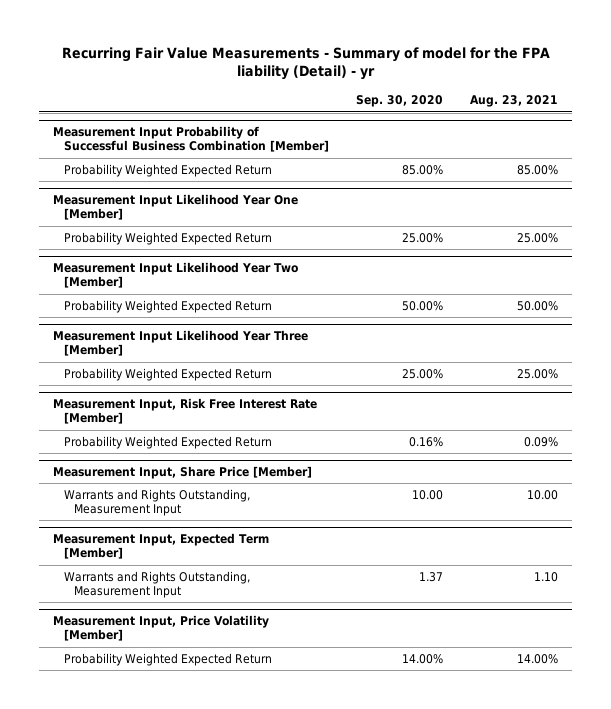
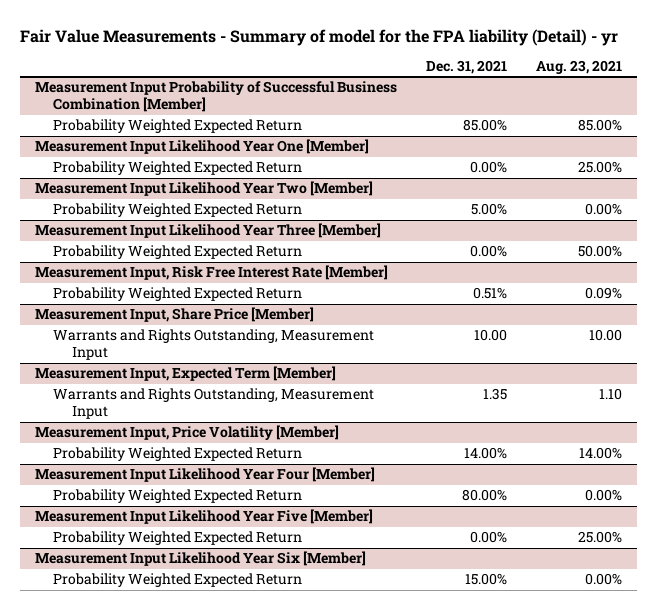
- Recurring Fair Value Measurements - Summary of model for the FPA liability (Detail) - yr
+ Fair Value Measurements - Summary of model for the FPA liability (Detail) - yr
- | Sep. 30, 2020 | Aug. 23, 2021
+ | Dec. 31, 2021 | Aug. 23, 2021
@ Measurement Input Likelihood Year Two [Member]
- Probability Weighted Expected Return | 50.00% | 50.00%
+ Probability Weighted Expected Return | 5.00% | 0.00%
@ Measurement Input Likelihood Year Three [Member]
- Probability Weighted Expected Return | 25.00% | 25.00%
+ Probability Weighted Expected Return | 0.00% | 50.00%
+ Measurement Input Likelihood Year Four [Member]
+ Probability Weighted Expected Return | 80.00% | 0.00%
+ Measurement Input Likelihood Year Five [Member]
+ Probability Weighted Expected Return | 0.00% | 25.00%
+ Measurement Input Likelihood Year Six [Member]
+ Probability Weighted Expected Return | 15.00% | 0.00%

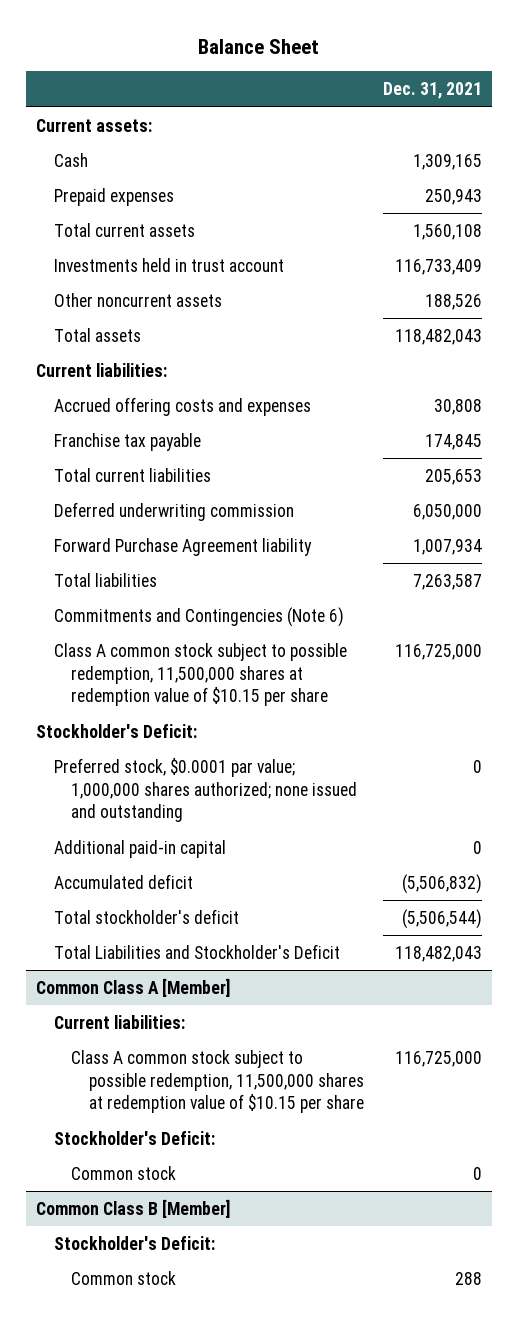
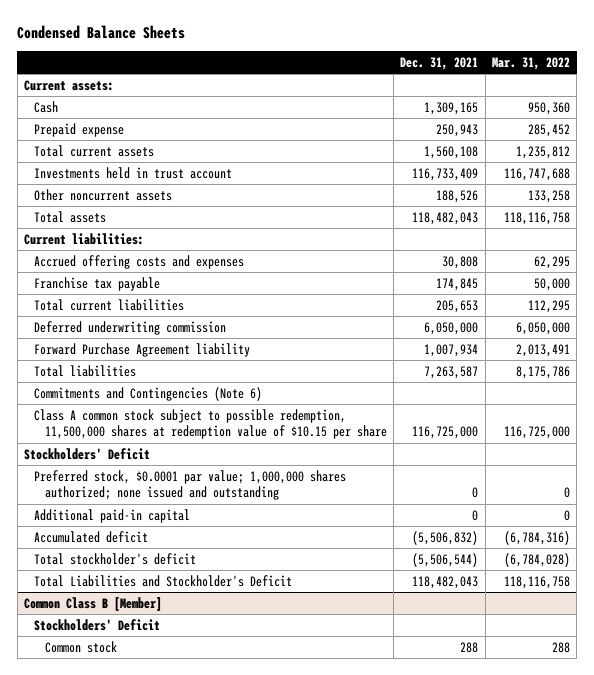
- Balance Sheet
+ Condensed Balance Sheets
- | Dec. 31, 2021
+ | Dec. 31, 2021 | Mar. 31, 2022
- Prepaid expenses | 250,943
+ Prepaid expense | 250,943 | 285,452
- Stockholder's Deficit:
+ Stockholders' Deficit
- Common Class A [Member]
- Current liabilities:
- Class A common stock subject to possible redemption, 11,500,000 shares at redemption value of $10.15 per share | 116,725,000
- Stockholder's Deficit:
- Common stock | 0
@ Common Class B [Member]
- Stockholder's Deficit:
+ Stockholders' Deficit

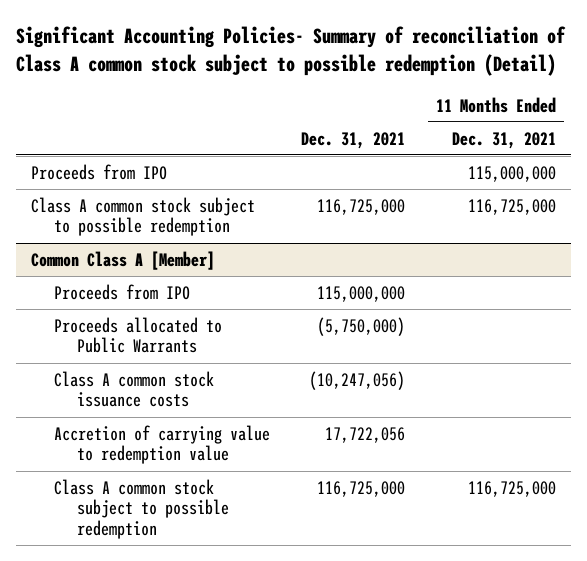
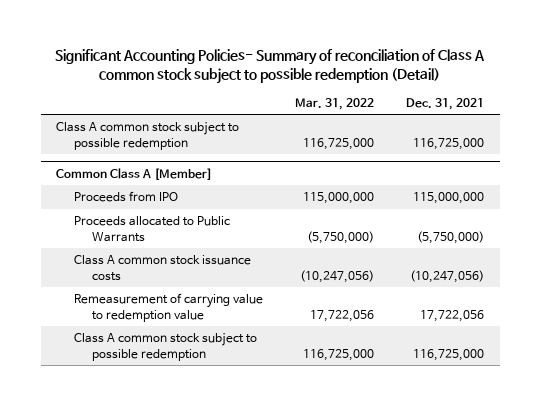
- | Dec. 31, 2021 | 11 Months Ended Dec. 31, 2021
+ | Mar. 31, 2022 | Dec. 31, 2021
- Proceeds from IPO | | 115,000,000
@ Common Class A [Member]
- Accretion of carrying value to redemption value | 17,722,056 |
+ Remeasurement of carrying value to redemption value | 17,722,056 | 17,722,056

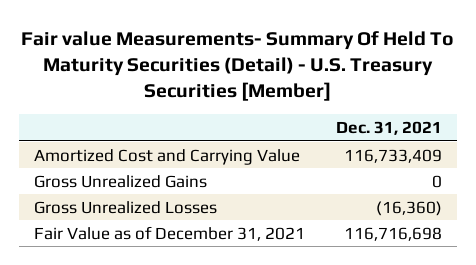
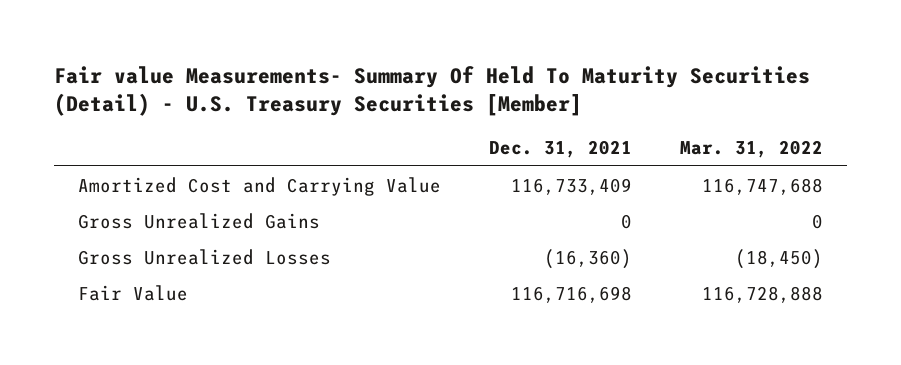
- | Dec. 31, 2021
+ | Dec. 31, 2021 | Mar. 31, 2022
- Fair Value as of December 31, 2021 | 116,716,698
+ Fair Value | 116,716,698 | 116,728,888

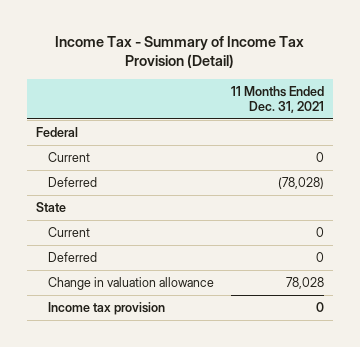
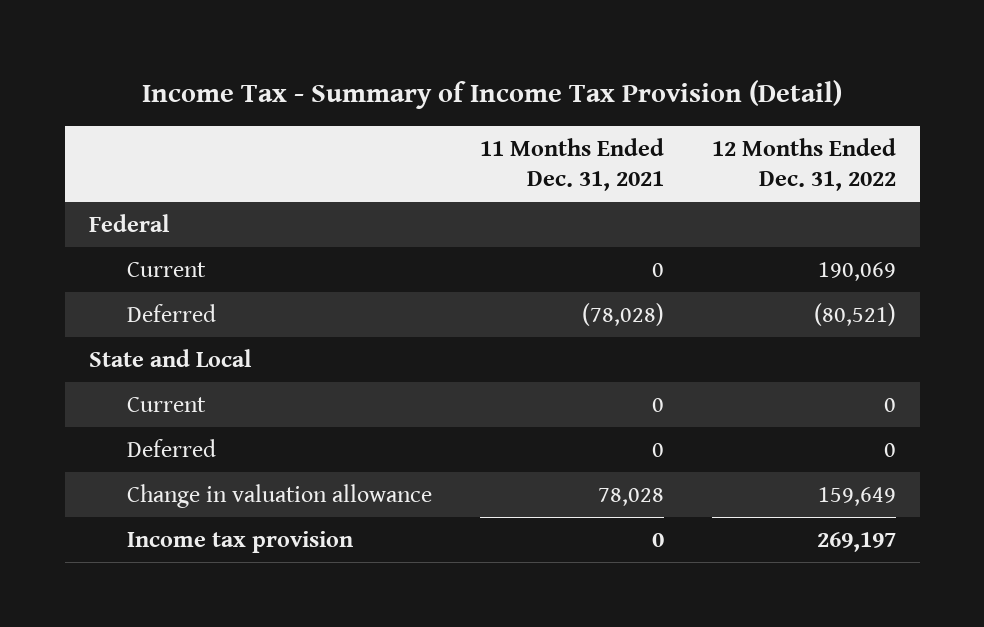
- | 11 Months Ended Dec. 31, 2021
+ | 11 Months Ended Dec. 31, 2021 | 12 Months Ended Dec. 31, 2022
- State
+ State and Local

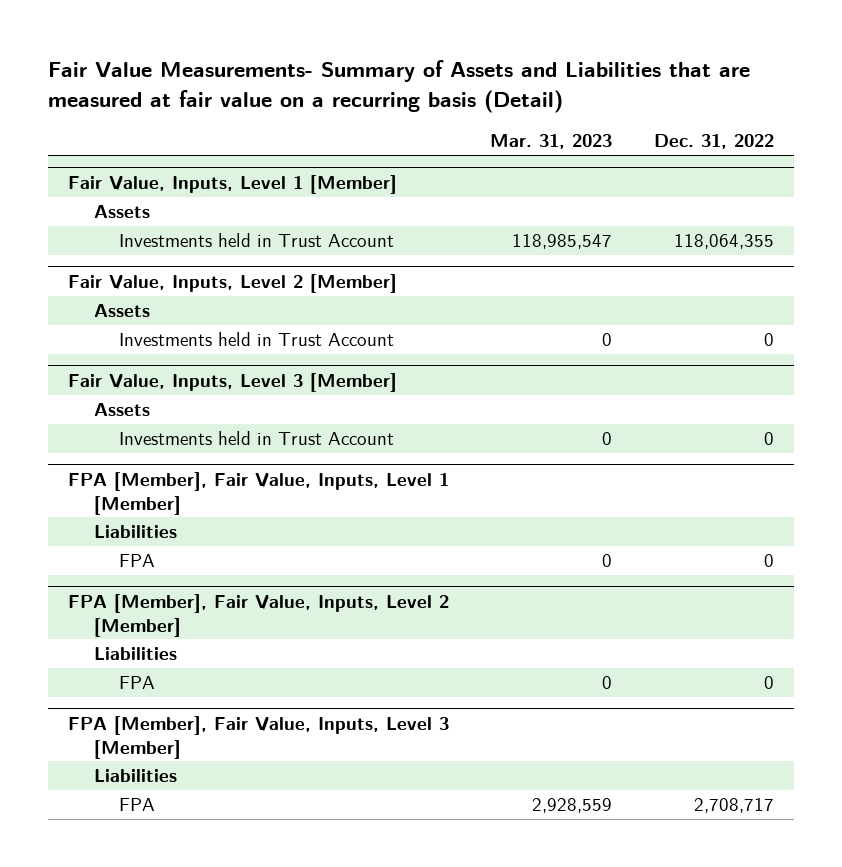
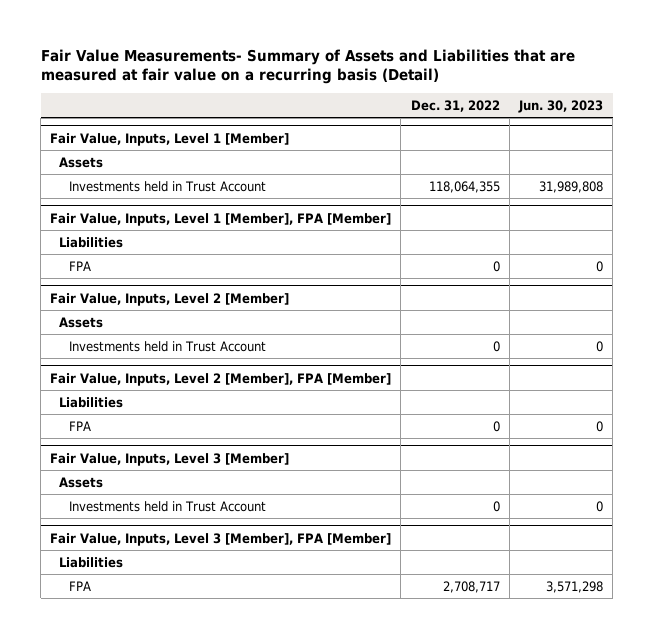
- | Mar. 31, 2023 | Dec. 31, 2022
+ | Dec. 31, 2022 | Jun. 30, 2023
+ Fair Value, Inputs, Level 1 [Member], FPA [Member]
+ Liabilities
+ FPA | 0 | 0
+ Fair Value, Inputs, Level 2 [Member], FPA [Member]
+ Liabilities
+ FPA | 0 | 0
- FPA [Member], Fair Value, Inputs, Level 1 [Member]
- Liabilities
- FPA | 0 | 0
- FPA [Member], Fair Value, Inputs, Level 2 [Member]
- Liabilities
- FPA | 0 | 0
- FPA [Member], Fair Value, Inputs, Level 3 [Member]
+ Fair Value, Inputs, Level 3 [Member], FPA [Member]

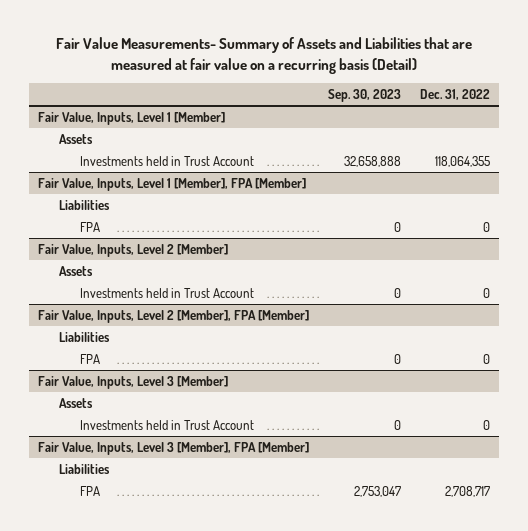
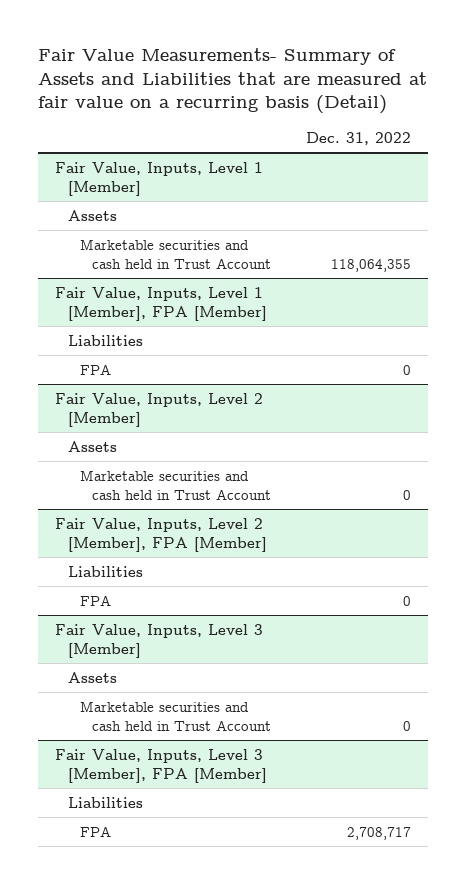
- | Sep. 30, 2023 | Dec. 31, 2022
+ | Dec. 31, 2022
@ Fair Value, Inputs, Level 1 [Member]
- Investments held in Trust Account | 32,658,888 | 118,064,355
+ Marketable securities and cash held in Trust Account | 118,064,355
@ Fair Value, Inputs, Level 2 [Member]
- Investments held in Trust Account | 0 | 0
+ Marketable securities and cash held in Trust Account | 0
@ Fair Value, Inputs, Level 3 [Member]
- Investments held in Trust Account | 0 | 0
+ Marketable securities and cash held in Trust Account | 0

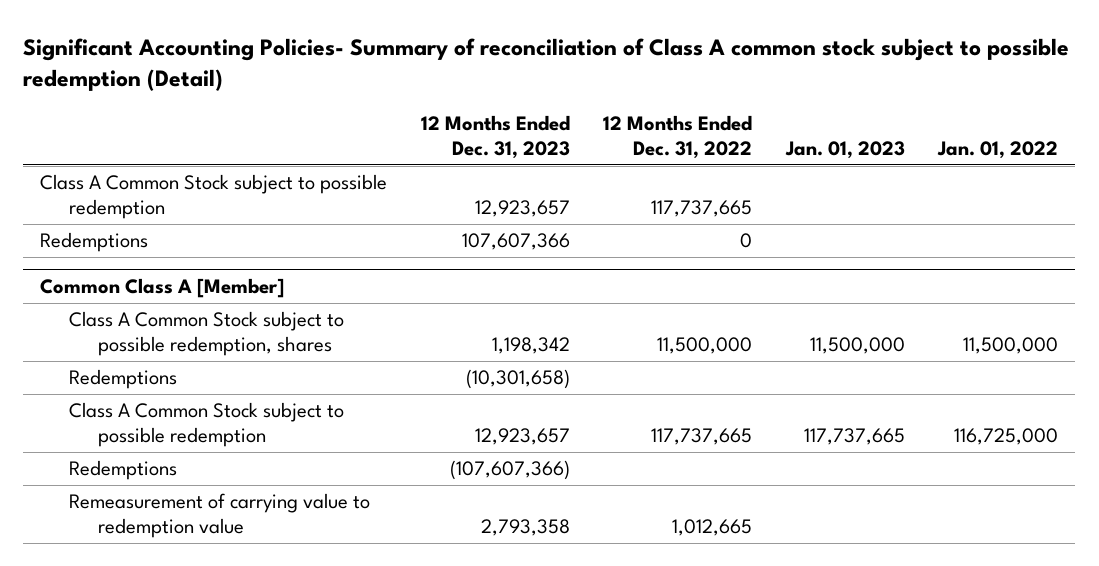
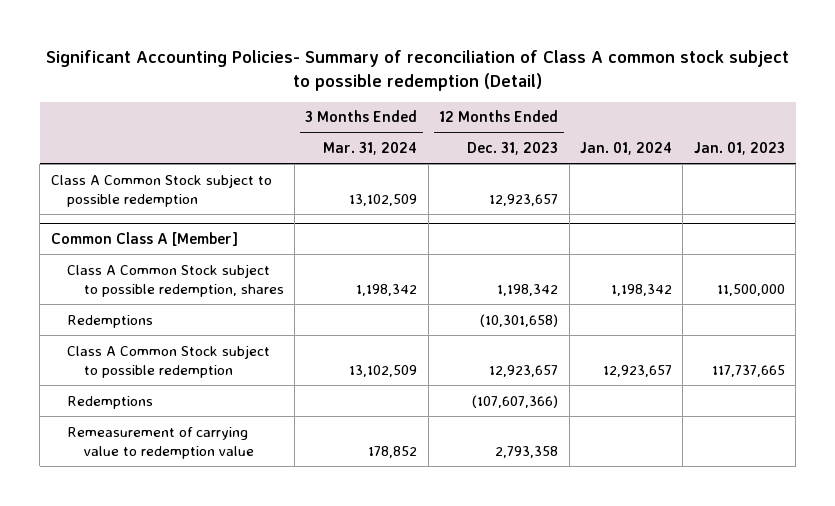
- | 12 Months Ended Dec. 31, 2023 | 12 Months Ended Dec. 31, 2022 | Jan. 01, 2023 | Jan. 01, 2022
+ | 3 Months Ended Mar. 31, 2024 | 12 Months Ended Dec. 31, 2023 | Jan. 01, 2024 | Jan. 01, 2023
- Redemptions | 107,607,366 | 0 | |

